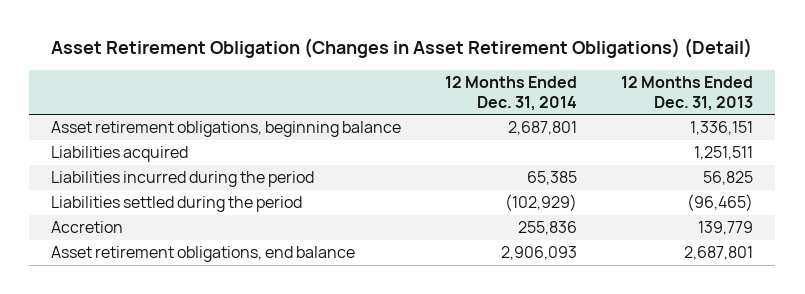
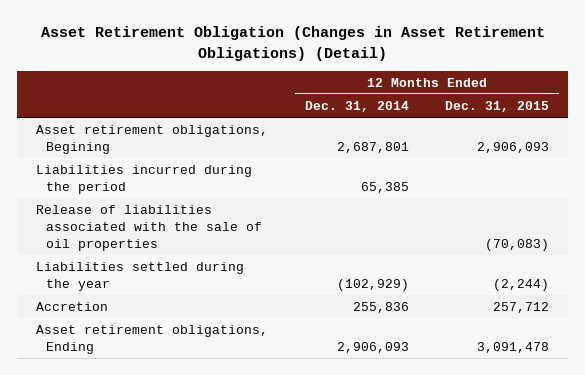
- | 12 Months Ended Dec. 31, 2014 | 12 Months Ended Dec. 31, 2013
+ | 12 Months Ended Dec. 31, 2014 | 12 Months Ended Dec. 31, 2015
- Asset retirement obligations, beginning balance | 2,687,801 | 1,336,151
- Liabilities acquired | | 1,251,511
+ Asset retirement obligations, Begining | 2,687,801 | 2,906,093
- Liabilities settled during the period | (102,929) | (96,465)
+ Release of liabilities associated with the sale of oil properties | | (70,083)
+ Liabilities settled during the year | (102,929) | (2,244)
- Asset retirement obligations, end balance | 2,906,093 | 2,687,801
+ Asset retirement obligations, Ending | 2,906,093 | 3,091,478

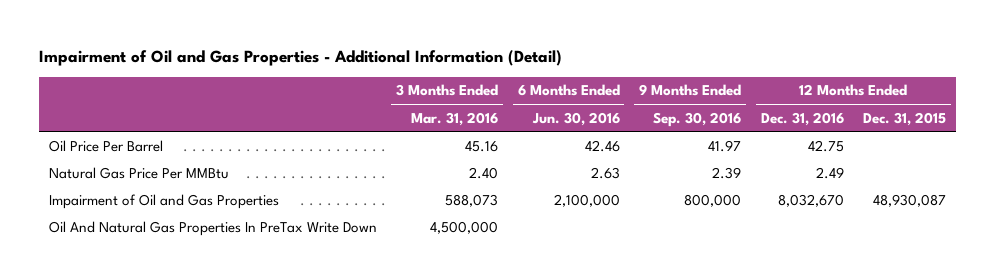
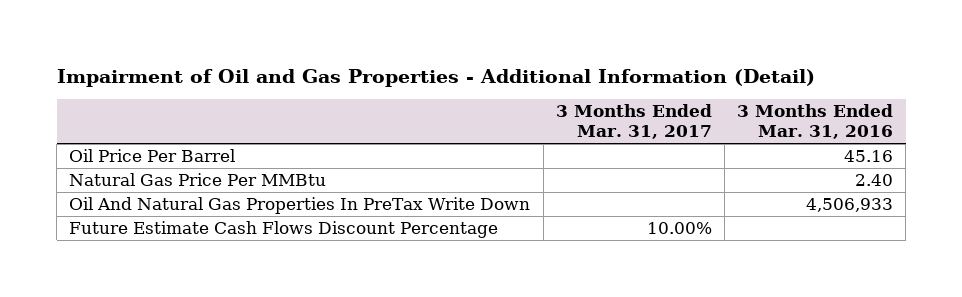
- | 3 Months Ended Mar. 31, 2016 | 6 Months Ended Jun. 30, 2016 | 9 Months Ended Sep. 30, 2016 | 12 Months Ended Dec. 31, 2016 | 12 Months Ended Dec. 31, 2015
+ | 3 Months Ended Mar. 31, 2017 | 3 Months Ended Mar. 31, 2016
- Impairment of Oil and Gas Properties | 588,073 | 2,100,000 | 800,000 | 8,032,670 | 48,930,087
- Oil And Natural Gas Properties In PreTax Write Down | 4,500,000 | | | |
+ Oil And Natural Gas Properties In PreTax Write Down | | 4,506,933
+ Future Estimate Cash Flows Discount Percentage | 10.00% |

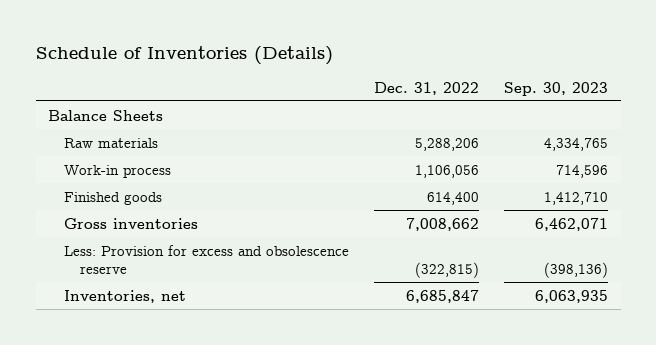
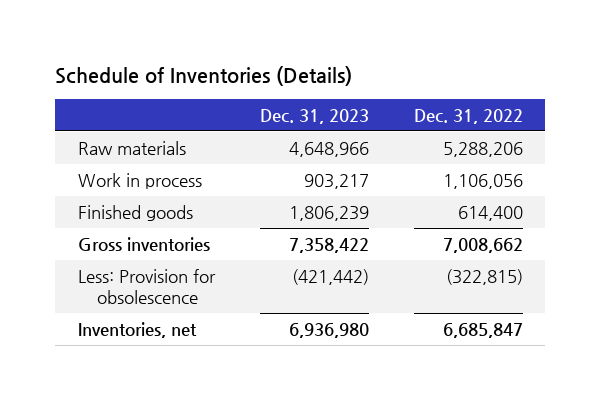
- | Dec. 31, 2022 | Sep. 30, 2023
+ | Dec. 31, 2023 | Dec. 31, 2022
- Balance Sheets
- Work-in process | 1,106,056 | 714,596
+ Work in process | 903,217 | 1,106,056
- Less: Provision for excess and obsolescence reserve | (322,815) | (398,136)
+ Less: Provision for obsolescence | (421,442) | (322,815)

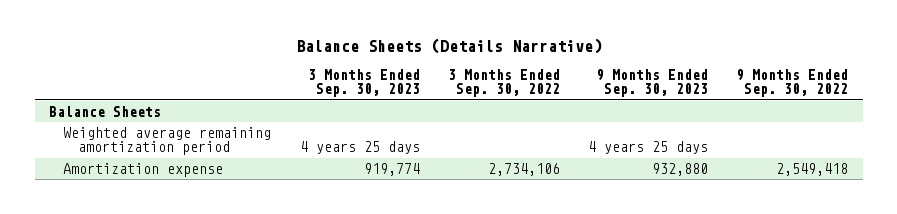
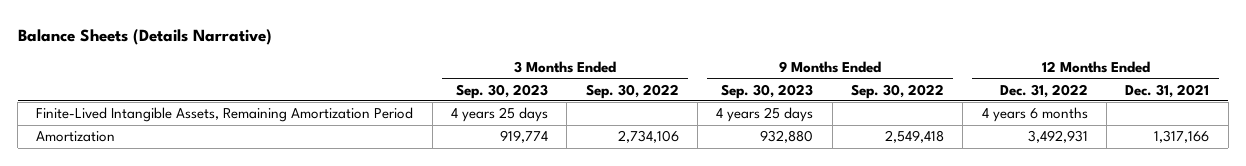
- | 3 Months Ended Sep. 30, 2023 | 3 Months Ended Sep. 30, 2022 | 9 Months Ended Sep. 30, 2023 | 9 Months Ended Sep. 30, 2022
+ | 3 Months Ended Sep. 30, 2023 | 3 Months Ended Sep. 30, 2022 | 9 Months Ended Sep. 30, 2023 | 9 Months Ended Sep. 30, 2022 | 12 Months Ended Dec. 31, 2022 | 12 Months Ended Dec. 31, 2021
- Balance Sheets
- Weighted average remaining amortization period | 4 years 25 days | | 4 years 25 days |
- Amortization expense | 919,774 | 2,734,106 | 932,880 | 2,549,418
+ Finite-Lived Intangible Assets, Remaining Amortization Period | 4 years 25 days | | 4 years 25 days | | 4 years 6 months |
+ Amortization | 919,774 | 2,734,106 | 932,880 | 2,549,418 | 3,492,931 | 1,317,166

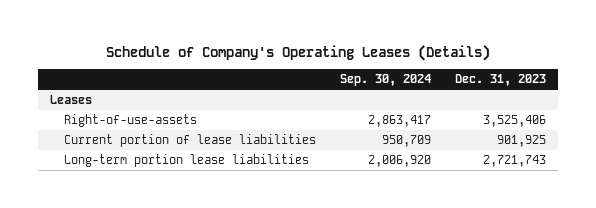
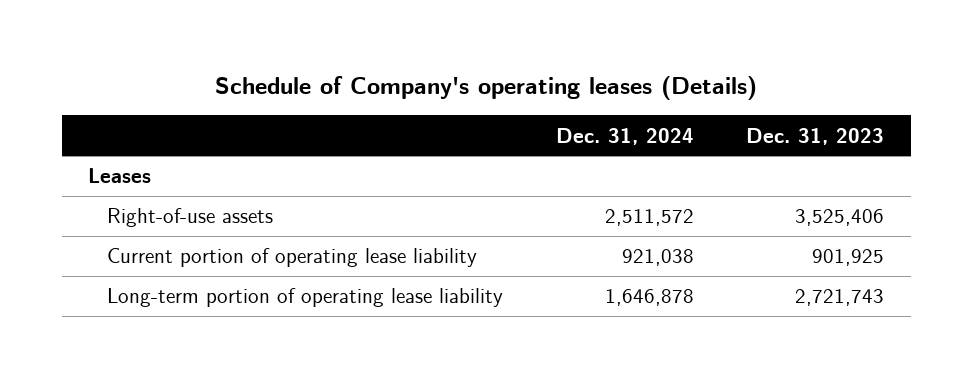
- Schedule of Company's Operating Leases (Details)
+ Schedule of Company's operating leases (Details)
- | Sep. 30, 2024 | Dec. 31, 2023
+ | Dec. 31, 2024 | Dec. 31, 2023
- Right-of-use-assets | 2,863,417 | 3,525,406
- Current portion of lease liabilities | 950,709 | 901,925
- Long-term portion lease liabilities | 2,006,920 | 2,721,743
+ Right-of-use assets | 2,511,572 | 3,525,406
+ Current portion of operating lease liability | 921,038 | 901,925
+ Long-term portion of operating lease liability | 1,646,878 | 2,721,743

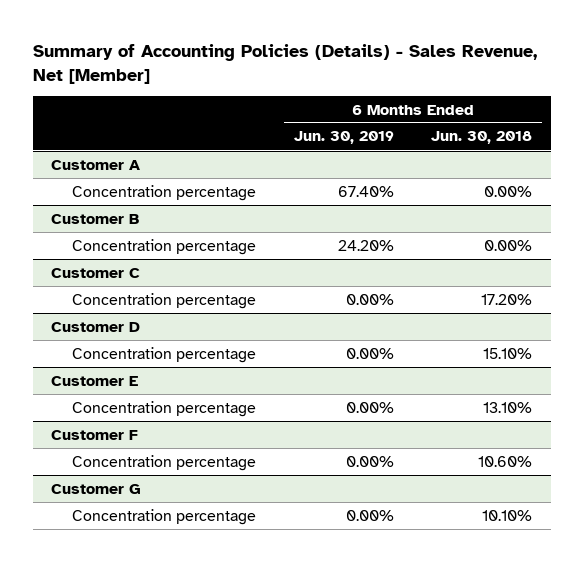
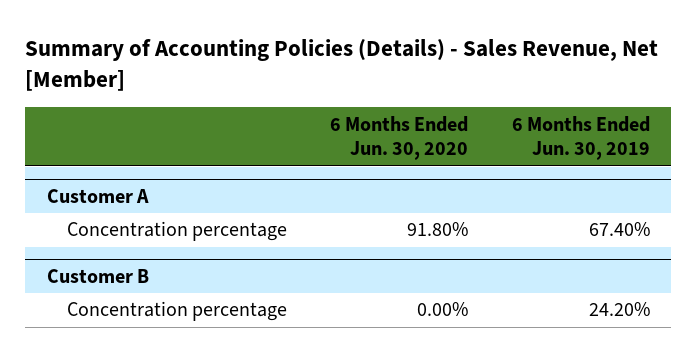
- | 6 Months Ended Jun. 30, 2019 | 6 Months Ended Jun. 30, 2018
+ | 6 Months Ended Jun. 30, 2020 | 6 Months Ended Jun. 30, 2019
- Customer C
- Concentration percentage | 0.00% | 17.20%
- Customer D
- Concentration percentage | 0.00% | 15.10%
- Customer E
- Concentration percentage | 0.00% | 13.10%
- Customer F
- Concentration percentage | 0.00% | 10.60%
- Customer G
- Concentration percentage | 0.00% | 10.10%

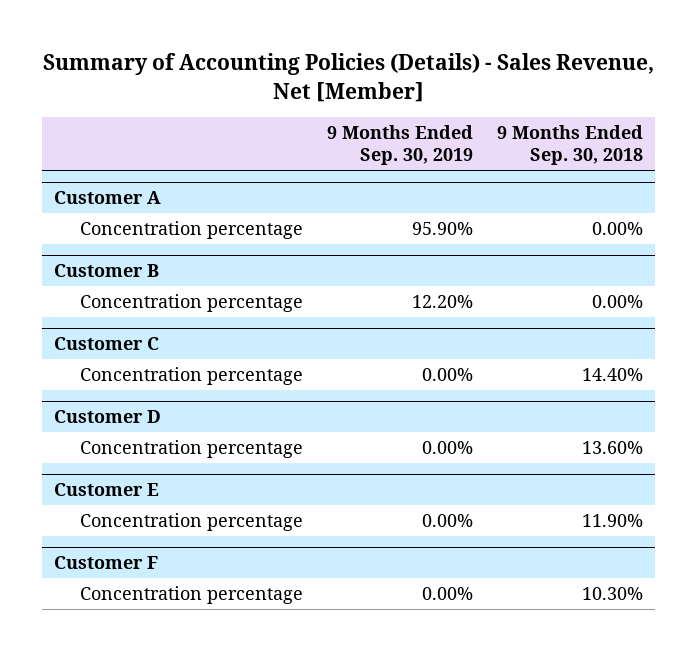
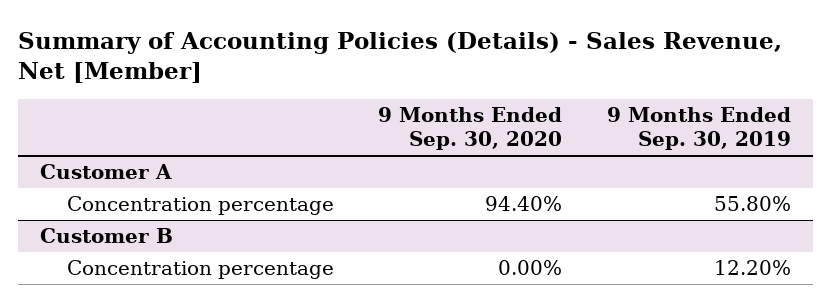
- | 9 Months Ended Sep. 30, 2019 | 9 Months Ended Sep. 30, 2018
+ | 9 Months Ended Sep. 30, 2020 | 9 Months Ended Sep. 30, 2019
@ Customer A
- Concentration percentage | 95.90% | 0.00%
+ Concentration percentage | 94.40% | 55.80%
- Customer C
- Concentration percentage | 0.00% | 14.40%
- Customer D
- Concentration percentage | 0.00% | 13.60%
- Customer E
- Concentration percentage | 0.00% | 11.90%
- Customer F
- Concentration percentage | 0.00% | 10.30%

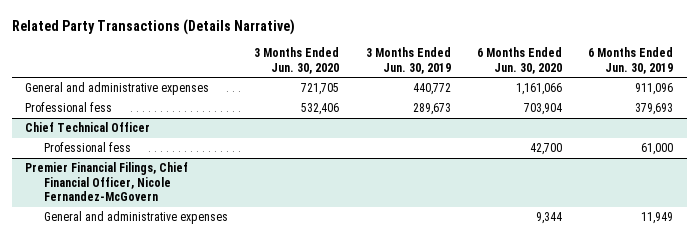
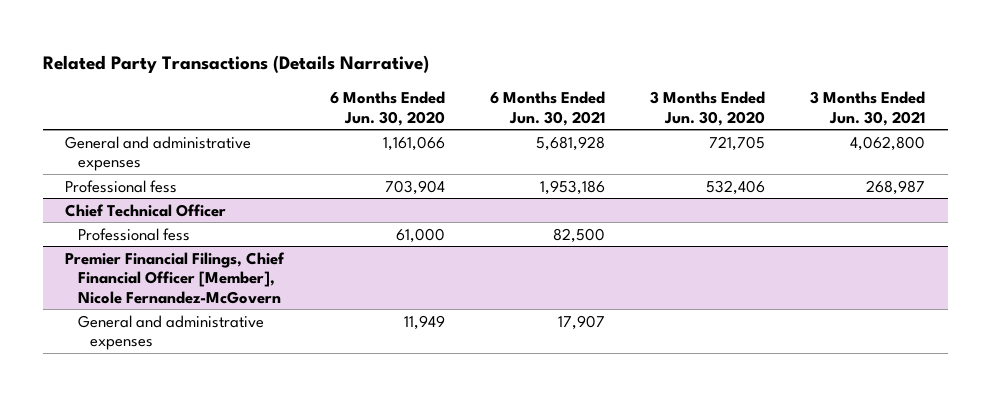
- | 3 Months Ended Jun. 30, 2020 | 3 Months Ended Jun. 30, 2019 | 6 Months Ended Jun. 30, 2020 | 6 Months Ended Jun. 30, 2019
+ | 6 Months Ended Jun. 30, 2020 | 6 Months Ended Jun. 30, 2021 | 3 Months Ended Jun. 30, 2020 | 3 Months Ended Jun. 30, 2021
@ Chief Technical Officer
- Professional fess | | | 42,700 | 61,000
- Premier Financial Filings, Chief Financial Officer, Nicole Fernandez-McGovern
- General and administrative expenses | | | 9,344 | 11,949
@ Chief Technical Officer
+ Professional fess | 61,000 | 82,500 | |
+ Premier Financial Filings, Chief Financial Officer [Member], Nicole Fernandez-McGovern
+ General and administrative expenses | 11,949 | 17,907 | |

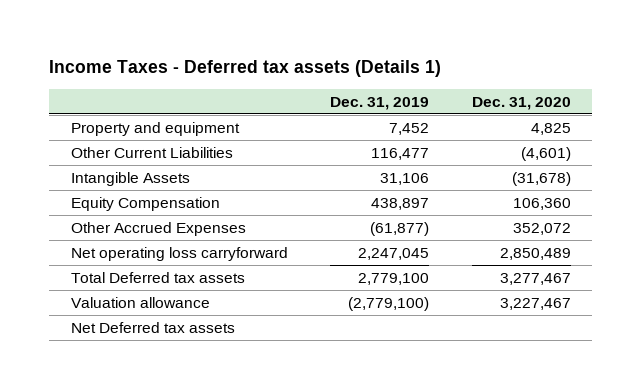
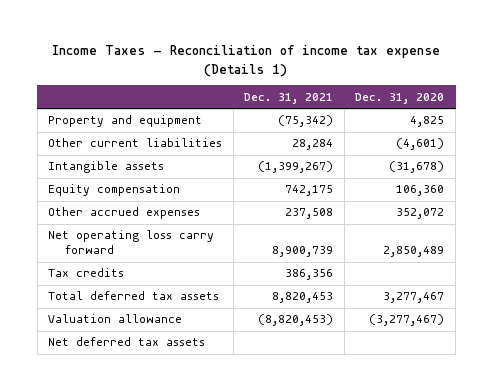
- Income Taxes - Deferred tax assets (Details 1)
+ Income Taxes - Reconciliation of income tax expense (Details 1)
- | Dec. 31, 2019 | Dec. 31, 2020
+ | Dec. 31, 2021 | Dec. 31, 2020
- Other Current Liabilities | 116,477 | (4,601)
- Intangible Assets | 31,106 | (31,678)
- Equity Compensation | 438,897 | 106,360
- Other Accrued Expenses | (61,877) | 352,072
- Net operating loss carryforward | 2,247,045 | 2,850,489
- Total Deferred tax assets | 2,779,100 | 3,277,467
- Valuation allowance | (2,779,100) | 3,227,467
- Net Deferred tax assets
+ Other current liabilities | 28,284 | (4,601)
+ Intangible assets | (1,399,267) | (31,678)
+ Equity compensation | 742,175 | 106,360
+ Other accrued expenses | 237,508 | 352,072
+ Net operating loss carry forward | 8,900,739 | 2,850,489
+ Tax credits | 386,356 |
+ Total deferred tax assets | 8,820,453 | 3,277,467
+ Valuation allowance | (8,820,453) | (3,277,467)
+ Net deferred tax assets

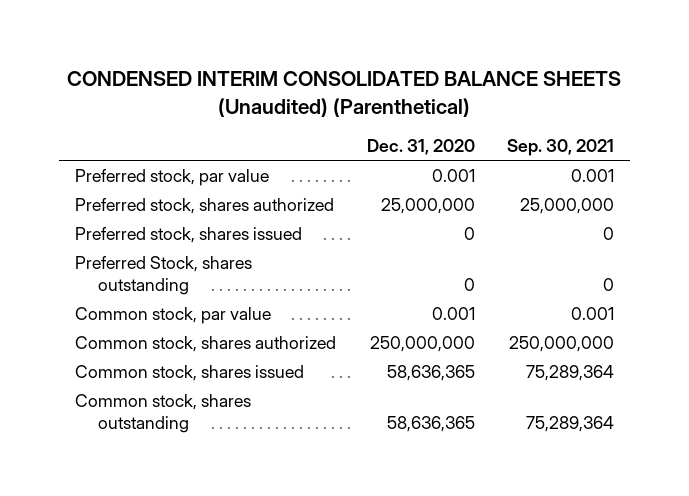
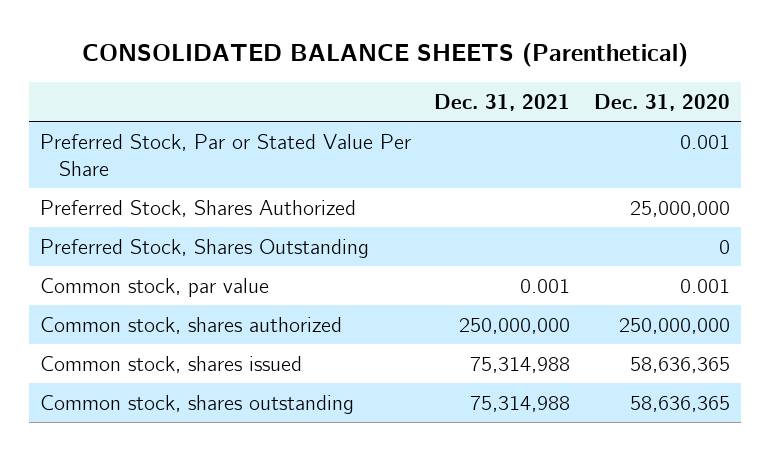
- CONDENSED INTERIM CONSOLIDATED BALANCE SHEETS (Unaudited) (Parenthetical)
+ CONSOLIDATED BALANCE SHEETS (Parenthetical)
- | Dec. 31, 2020 | Sep. 30, 2021
+ | Dec. 31, 2021 | Dec. 31, 2020
- Preferred stock, par value | 0.001 | 0.001
- Preferred stock, shares authorized | 25,000,000 | 25,000,000
- Preferred stock, shares issued | 0 | 0
- Preferred Stock, shares outstanding | 0 | 0
+ Preferred Stock, Par or Stated Value Per Share | | 0.001
+ Preferred Stock, Shares Authorized | | 25,000,000
+ Preferred Stock, Shares Outstanding | | 0

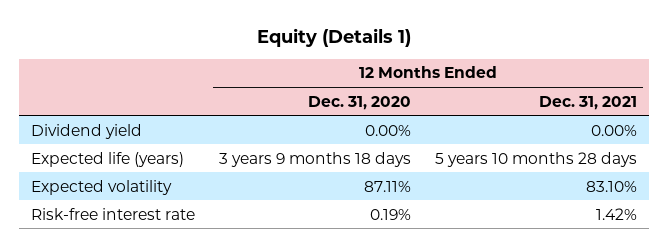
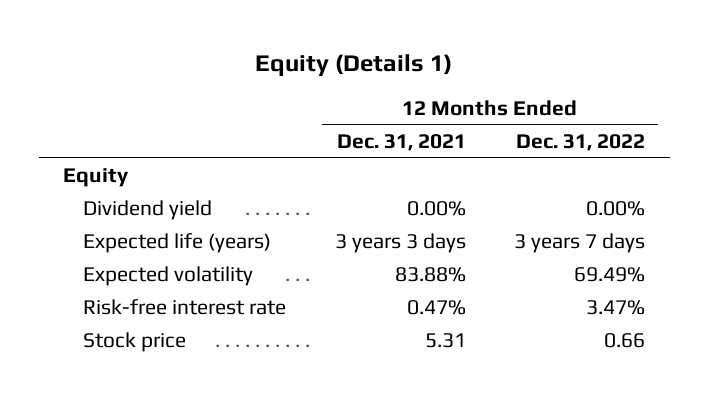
- | 12 Months Ended Dec. 31, 2020 | 12 Months Ended Dec. 31, 2021
+ | 12 Months Ended Dec. 31, 2021 | 12 Months Ended Dec. 31, 2022
+ Equity
- Expected life (years) | 3 years 9 months 18 days | 5 years 10 months 28 days
- Expected volatility | 87.11% | 83.10%
- Risk-free interest rate | 0.19% | 1.42%
+ Expected life (years) | 3 years 3 days | 3 years 7 days
+ Expected volatility | 83.88% | 69.49%
+ Risk-free interest rate | 0.47% | 3.47%
+ Stock price | 5.31 | 0.66

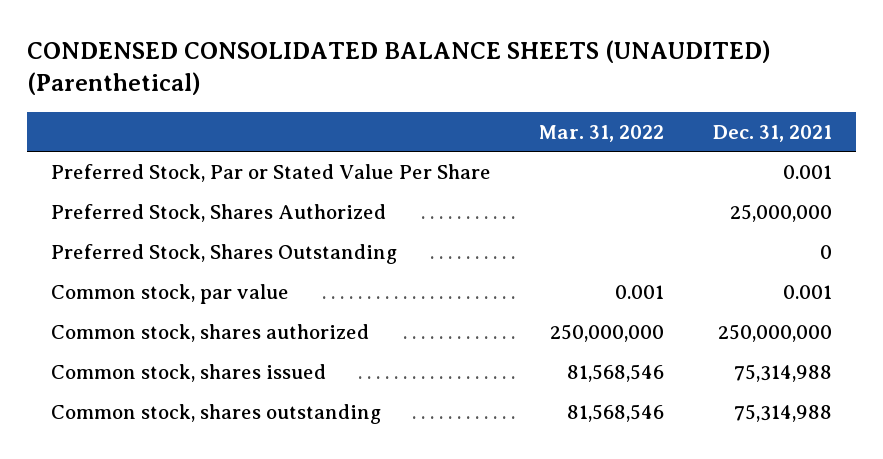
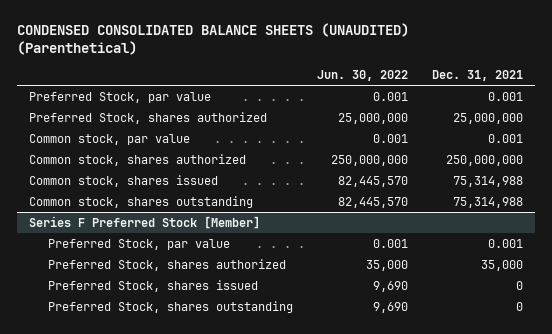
- | Mar. 31, 2022 | Dec. 31, 2021
+ | Jun. 30, 2022 | Dec. 31, 2021
- Preferred Stock, Par or Stated Value Per Share | | 0.001
- Preferred Stock, Shares Authorized | | 25,000,000
- Preferred Stock, Shares Outstanding | | 0
+ Preferred Stock, par value | 0.001 | 0.001
+ Preferred Stock, shares authorized | 25,000,000 | 25,000,000
+ Series F Preferred Stock [Member]
+ Preferred Stock, par value | 0.001 | 0.001
+ Preferred Stock, shares authorized | 35,000 | 35,000
+ Preferred Stock, shares issued | 9,690 | 0
+ Preferred Stock, shares outstanding | 9,690 | 0

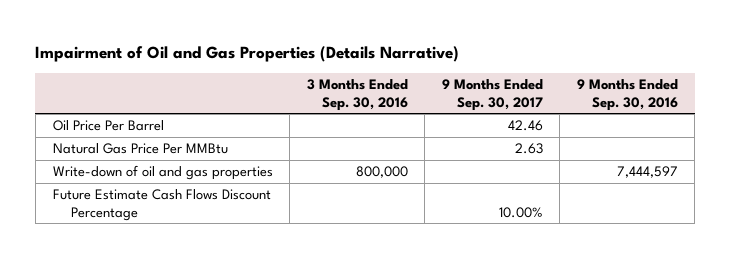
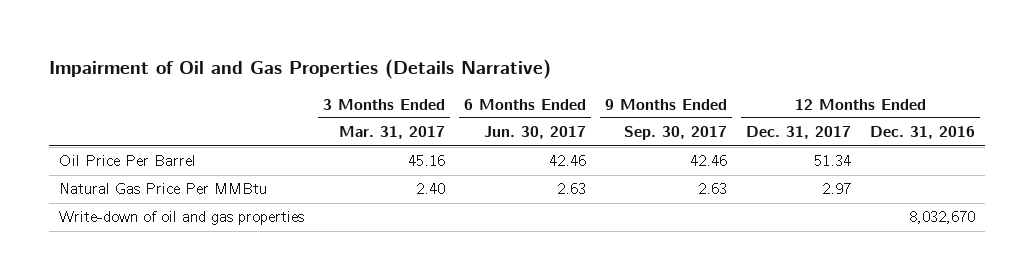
- | 3 Months Ended Sep. 30, 2016 | 9 Months Ended Sep. 30, 2017 | 9 Months Ended Sep. 30, 2016
+ | 3 Months Ended Mar. 31, 2017 | 6 Months Ended Jun. 30, 2017 | 9 Months Ended Sep. 30, 2017 | 12 Months Ended Dec. 31, 2017 | 12 Months Ended Dec. 31, 2016
- Future Estimate Cash Flows Discount Percentage | | 10.00% |

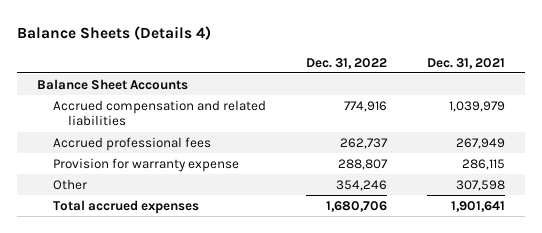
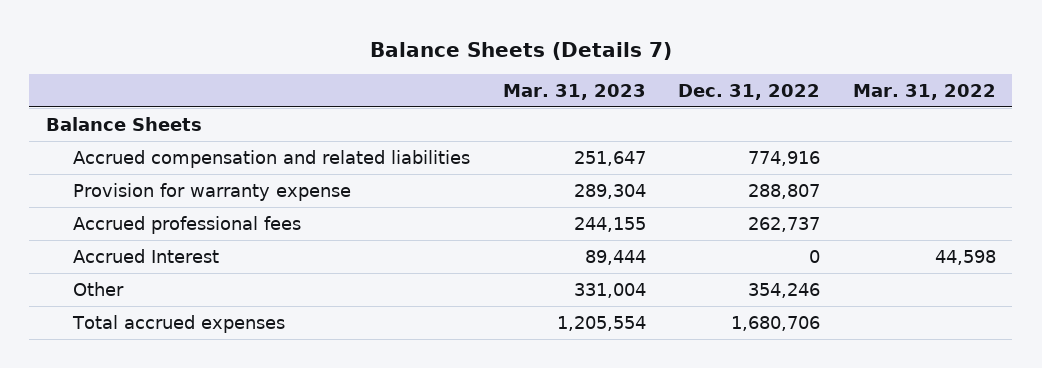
- Balance Sheets (Details 4)
+ Balance Sheets (Details 7)
- | Dec. 31, 2022 | Dec. 31, 2021
+ | Mar. 31, 2023 | Dec. 31, 2022 | Mar. 31, 2022
- Balance Sheet Accounts
+ Balance Sheets
moved down: Accrued professional fees | 244,155 | 262,737 |
+ Accrued Interest | 89,444 | 0 | 44,598

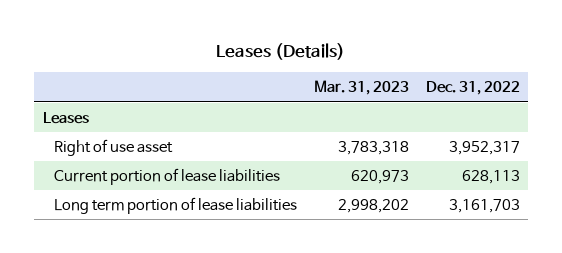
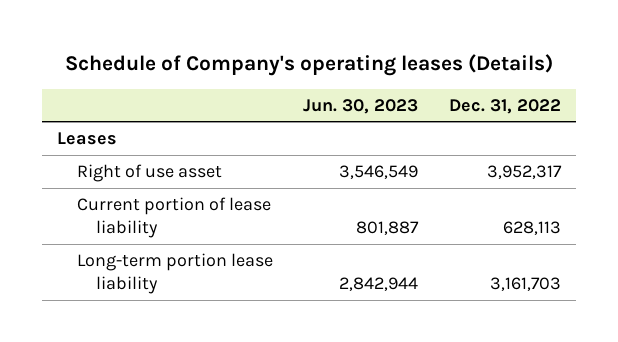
- Leases (Details)
+ Schedule of Company's operating leases (Details)
- | Mar. 31, 2023 | Dec. 31, 2022
+ | Jun. 30, 2023 | Dec. 31, 2022
- Current portion of lease liabilities | 620,973 | 628,113
- Long term portion of lease liabilities | 2,998,202 | 3,161,703
+ Current portion of lease liability | 801,887 | 628,113
+ Long-term portion lease liability | 2,842,944 | 3,161,703

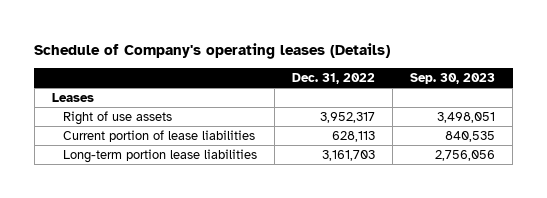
- | Jun. 30, 2023 | Dec. 31, 2022
+ | Dec. 31, 2022 | Sep. 30, 2023
- Right of use asset | 3,546,549 | 3,952,317
- Current portion of lease liability | 801,887 | 628,113
- Long-term portion lease liability | 2,842,944 | 3,161,703
+ Right of use assets | 3,952,317 | 3,498,051
+ Current portion of lease liabilities | 628,113 | 840,535
+ Long-term portion lease liabilities | 3,161,703 | 2,756,056

